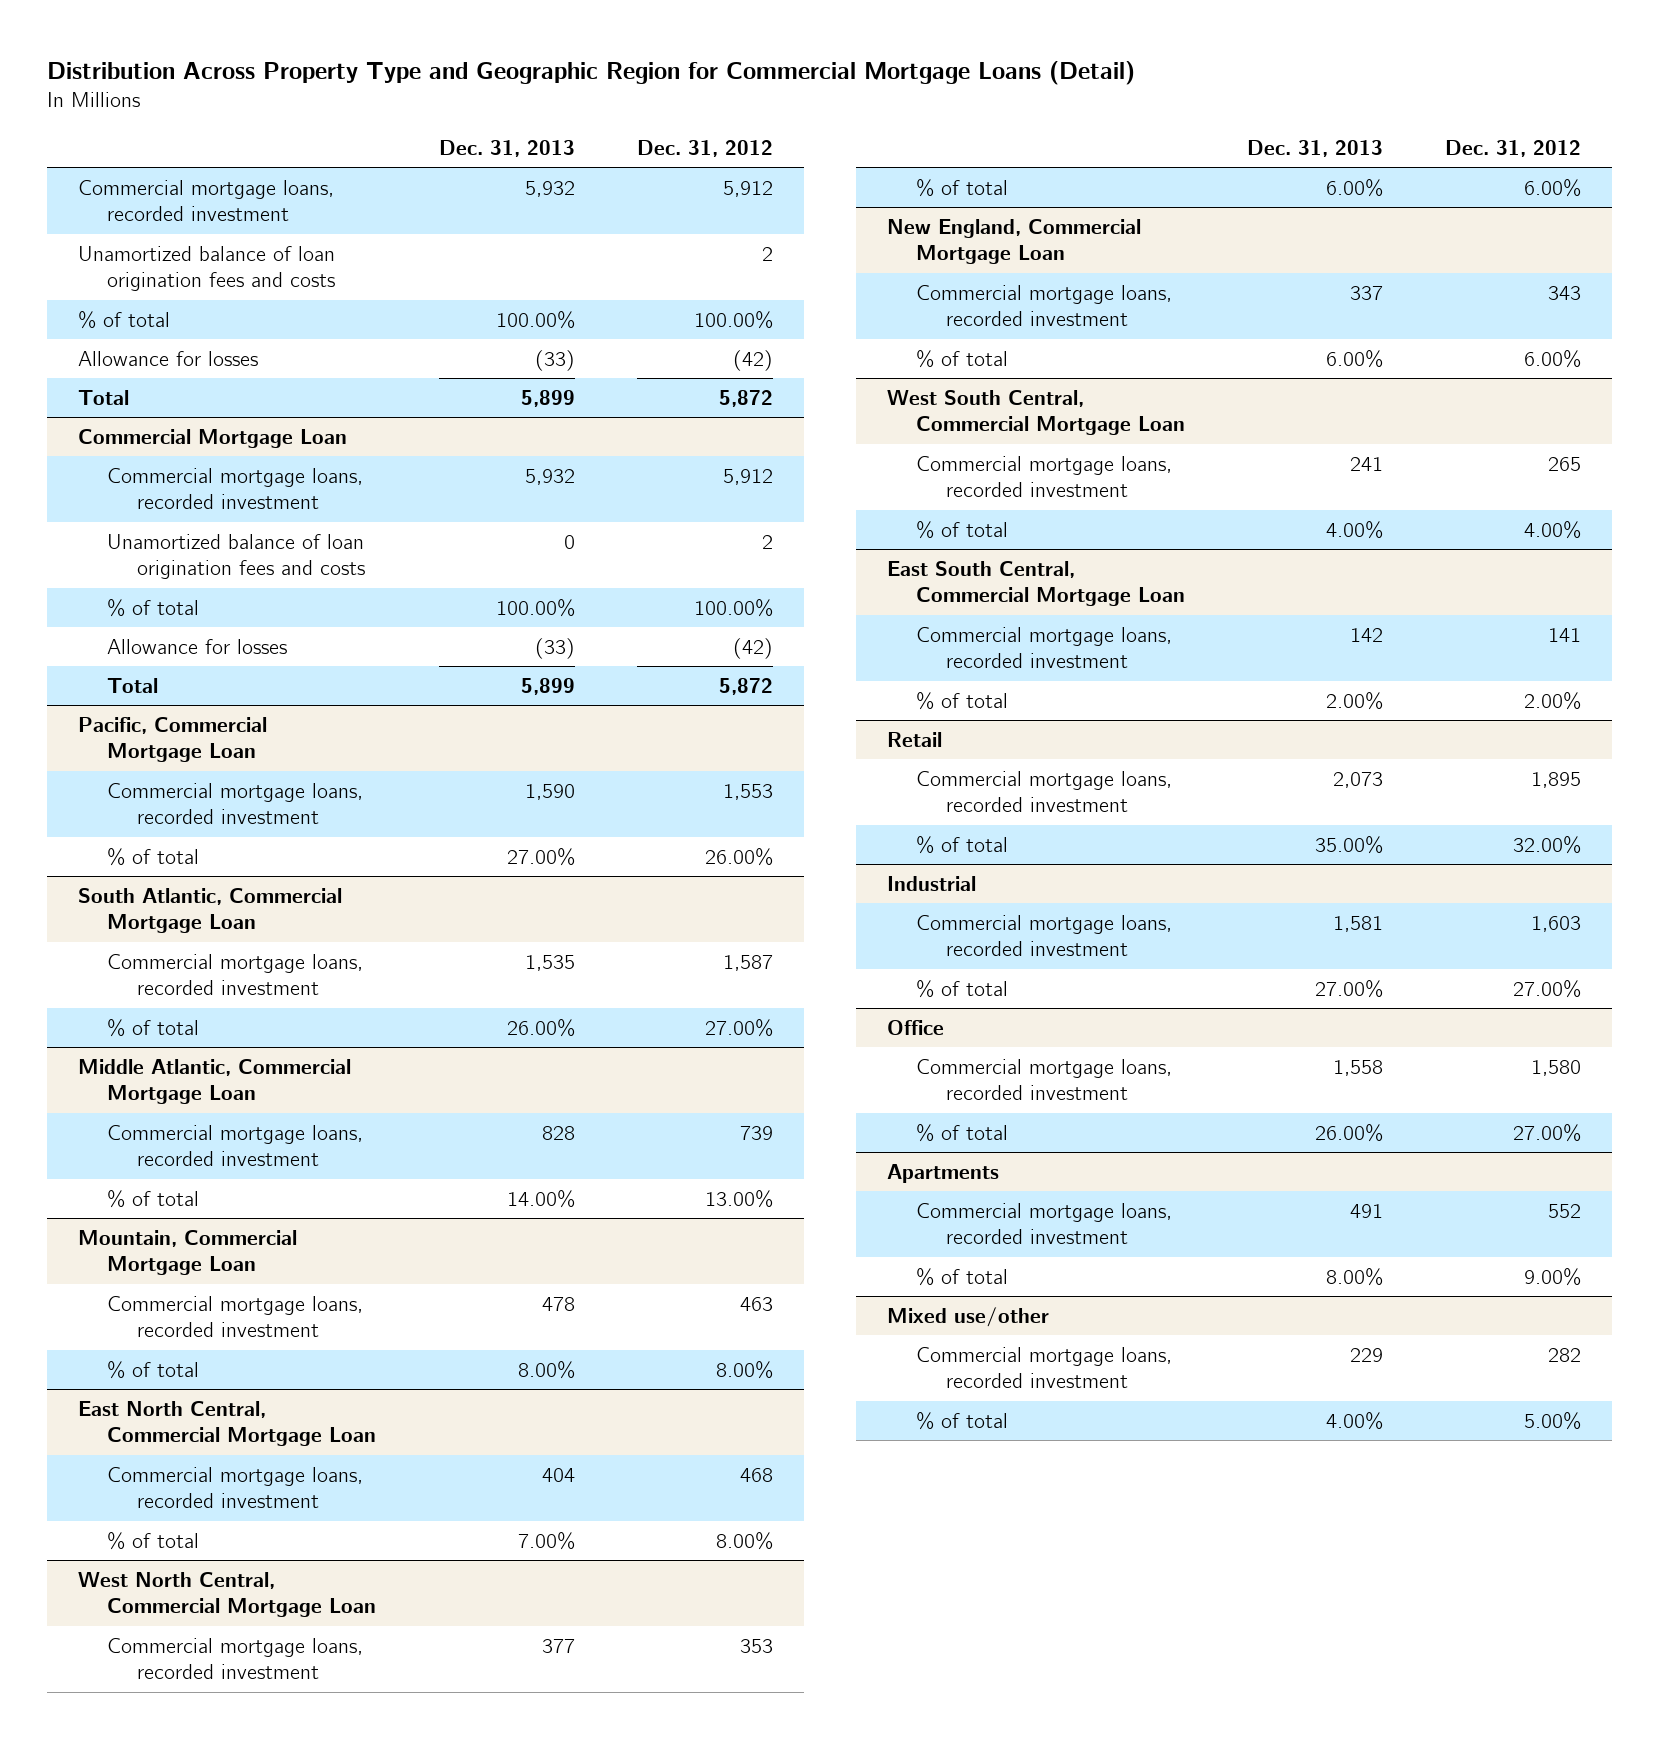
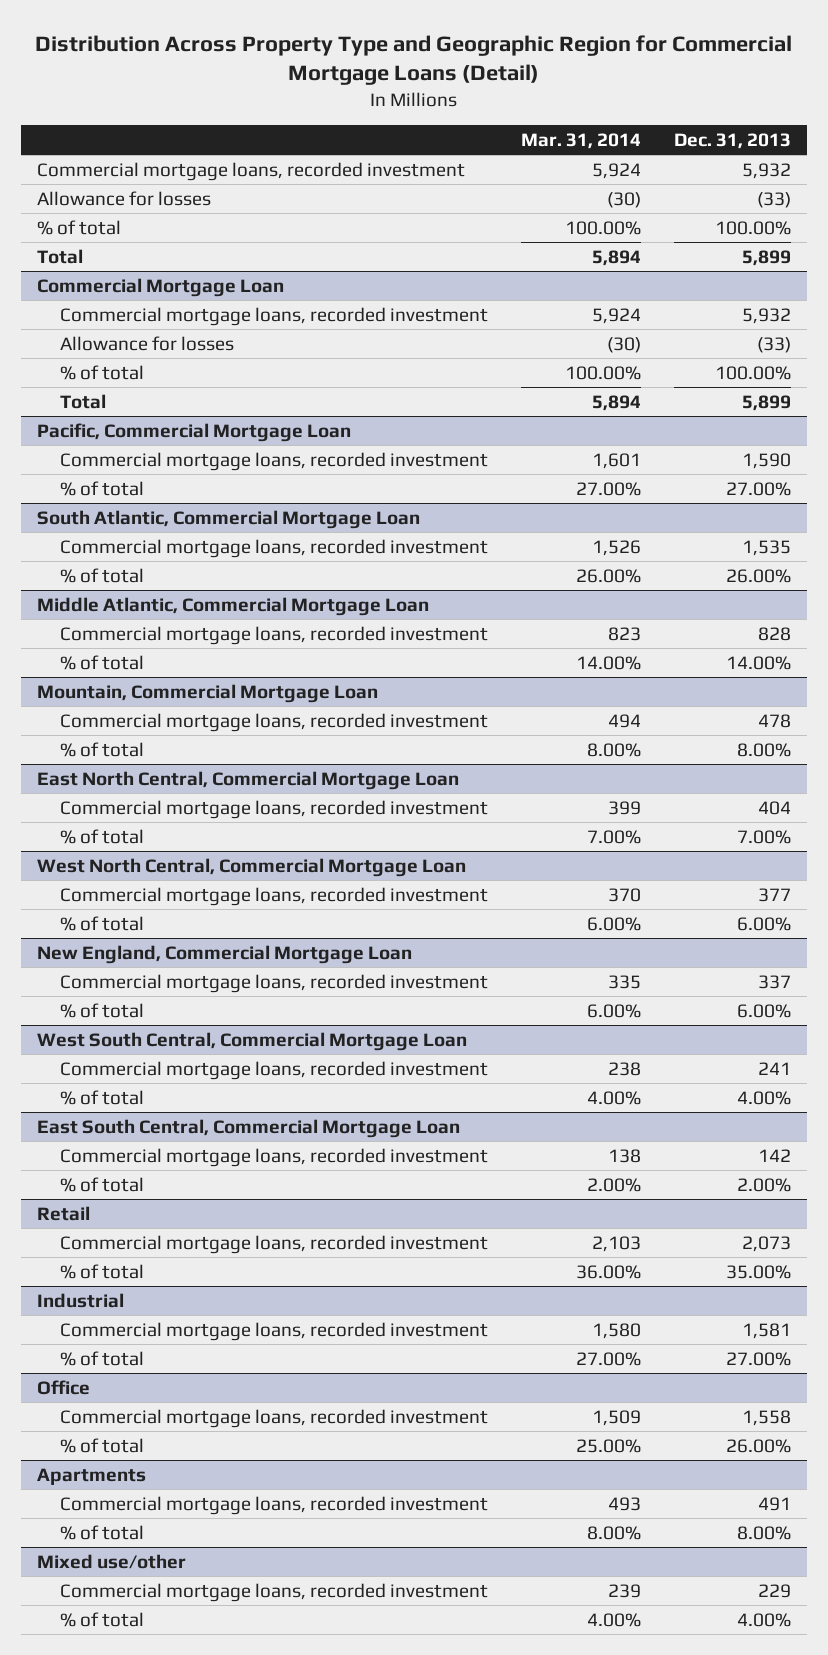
- | Dec. 31, 2013 | Dec. 31, 2012
+ | Mar. 31, 2014 | Dec. 31, 2013
- Unamortized balance of loan origination fees and costs | | 2
moved down: % of total | 100.00% | 100.00%
@ Commercial Mortgage Loan
- Unamortized balance of loan origination fees and costs | 0 | 2
moved down: % of total | 100.00% | 100.00%

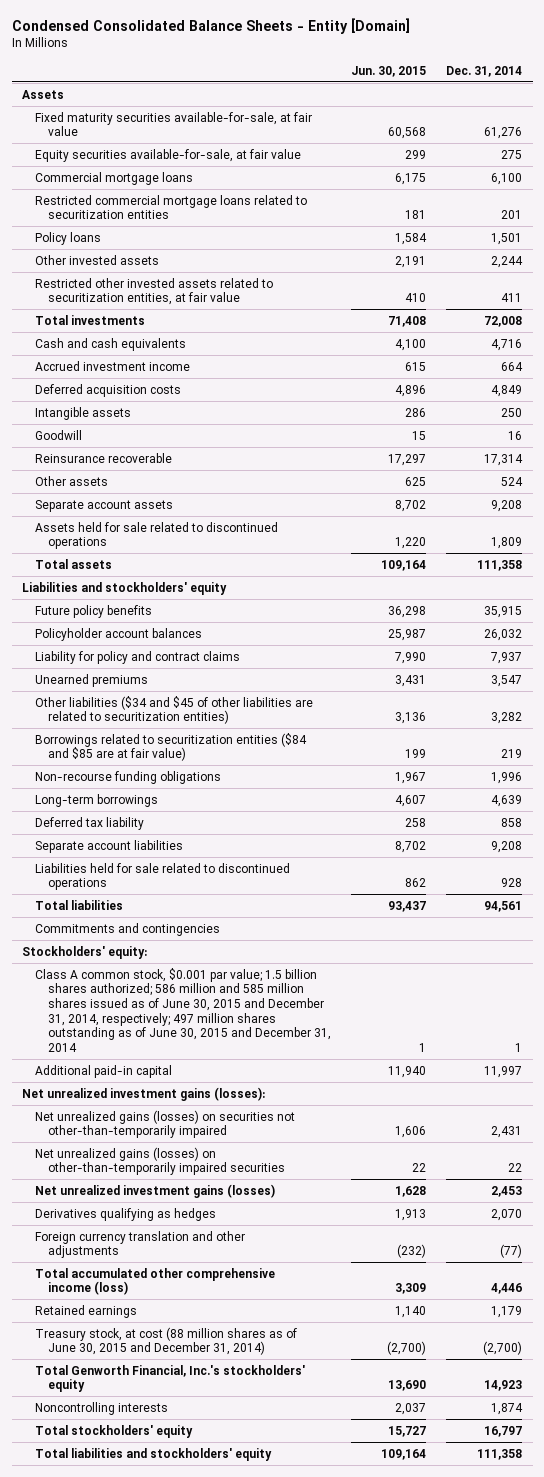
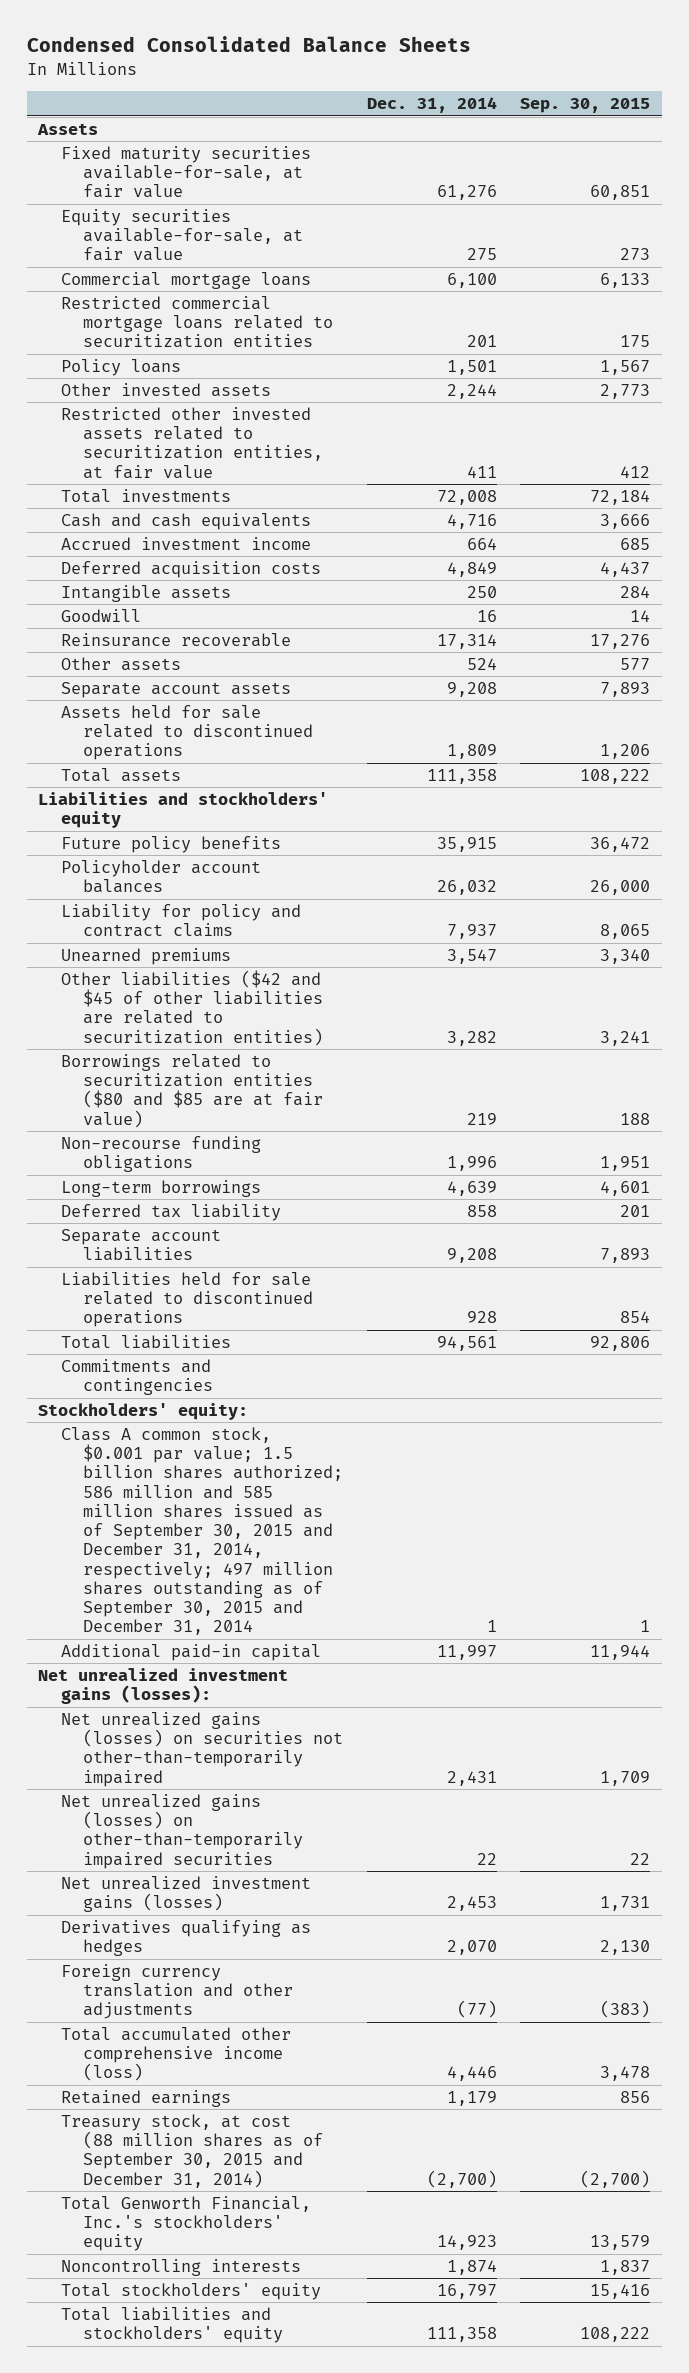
- Condensed Consolidated Balance Sheets - Entity [Domain]
+ Condensed Consolidated Balance Sheets
- | Jun. 30, 2015 | Dec. 31, 2014
+ | Dec. 31, 2014 | Sep. 30, 2015
- Other liabilities ($34 and $45 of other liabilities are related to securitization entities) | 3,136 | 3,282
- Borrowings related to securitization entities ($84 and $85 are at fair value) | 199 | 219
+ Other liabilities ($42 and $45 of other liabilities are related to securitization entities) | 3,282 | 3,241
+ Borrowings related to securitization entities ($80 and $85 are at fair value) | 219 | 188
- Class A common stock, $0.001 par value; 1.5 billion shares authorized; 586 million and 585 million shares issued as of June 30, 2015 and December 31, 2014, respectively; 497 million shares outstanding as of June 30, 2015 and December 31, 2014 | 1 | 1
+ Class A common stock, $0.001 par value; 1.5 billion shares authorized; 586 million and 585 million shares issued as of September 30, 2015 and December 31, 2014, respectively; 497 million shares outstanding as of September 30, 2015 and December 31, 2014 | 1 | 1
- Treasury stock, at cost (88 million shares as of June 30, 2015 and December 31, 2014) | (2,700) | (2,700)
+ Treasury stock, at cost (88 million shares as of September 30, 2015 and December 31, 2014) | (2,700) | (2,700)

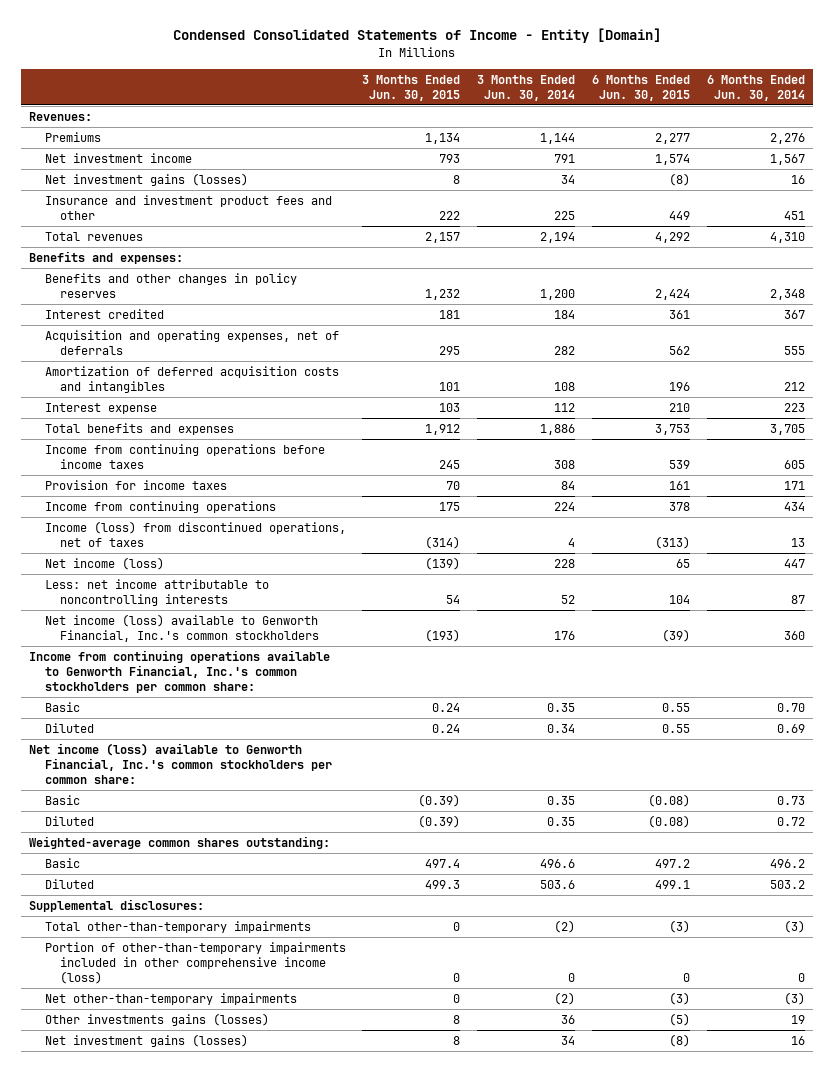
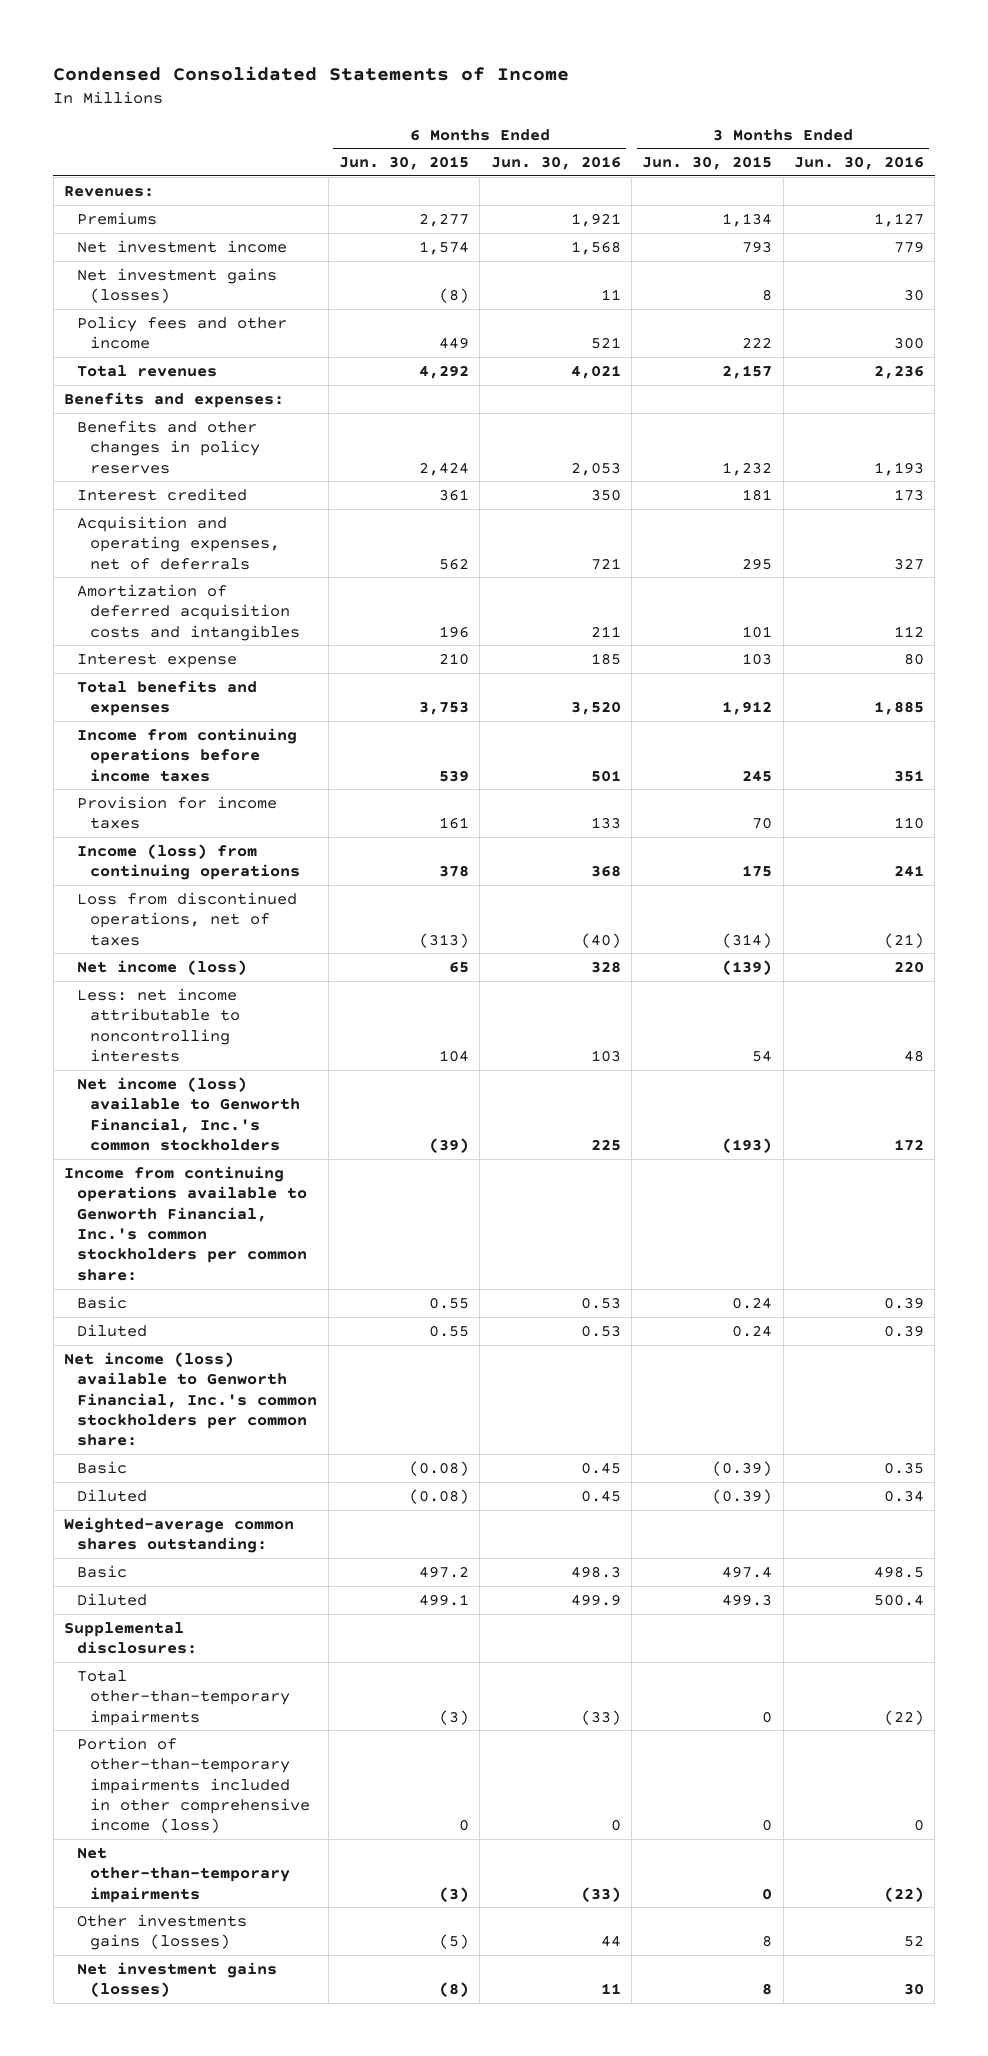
- Condensed Consolidated Statements of Income - Entity [Domain]
+ Condensed Consolidated Statements of Income
- | 3 Months Ended Jun. 30, 2015 | 3 Months Ended Jun. 30, 2014 | 6 Months Ended Jun. 30, 2015 | 6 Months Ended Jun. 30, 2014
+ | 6 Months Ended Jun. 30, 2015 | 6 Months Ended Jun. 30, 2016 | 3 Months Ended Jun. 30, 2015 | 3 Months Ended Jun. 30, 2016
- Insurance and investment product fees and other | 222 | 225 | 449 | 451
+ Policy fees and other income | 449 | 521 | 222 | 300
- Income from continuing operations | 175 | 224 | 378 | 434
- Income (loss) from discontinued operations, net of taxes | (314) | 4 | (313) | 13
+ Income (loss) from continuing operations | 378 | 368 | 175 | 241
+ Loss from discontinued operations, net of taxes | (313) | (40) | (314) | (21)

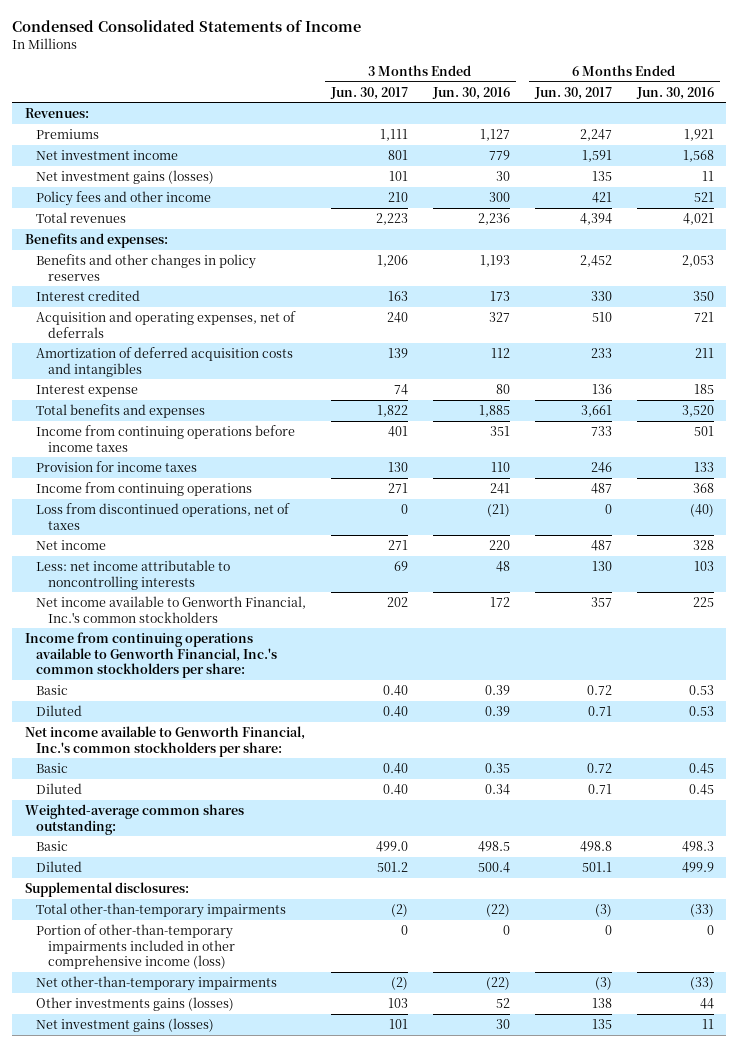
- | 6 Months Ended Jun. 30, 2015 | 6 Months Ended Jun. 30, 2016 | 3 Months Ended Jun. 30, 2015 | 3 Months Ended Jun. 30, 2016
+ | 3 Months Ended Jun. 30, 2017 | 3 Months Ended Jun. 30, 2016 | 6 Months Ended Jun. 30, 2017 | 6 Months Ended Jun. 30, 2016
- Income (loss) from continuing operations | 378 | 368 | 175 | 241
+ Income from continuing operations | 271 | 241 | 487 | 368
- Net income (loss) | 65 | 328 | (139) | 220
+ Net income | 271 | 220 | 487 | 328
- Net income (loss) available to Genworth Financial, Inc.'s common stockholders | (39) | 225 | (193) | 172
- Income from continuing operations available to Genworth Financial, Inc.'s common stockholders per common share:
+ Net income available to Genworth Financial, Inc.'s common stockholders | 202 | 172 | 357 | 225
+ Income from continuing operations available to Genworth Financial, Inc.'s common stockholders per share:
- Net income (loss) available to Genworth Financial, Inc.'s common stockholders per common share:
+ Net income available to Genworth Financial, Inc.'s common stockholders per share:

